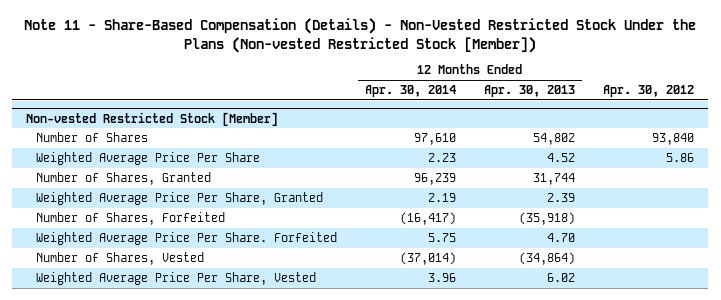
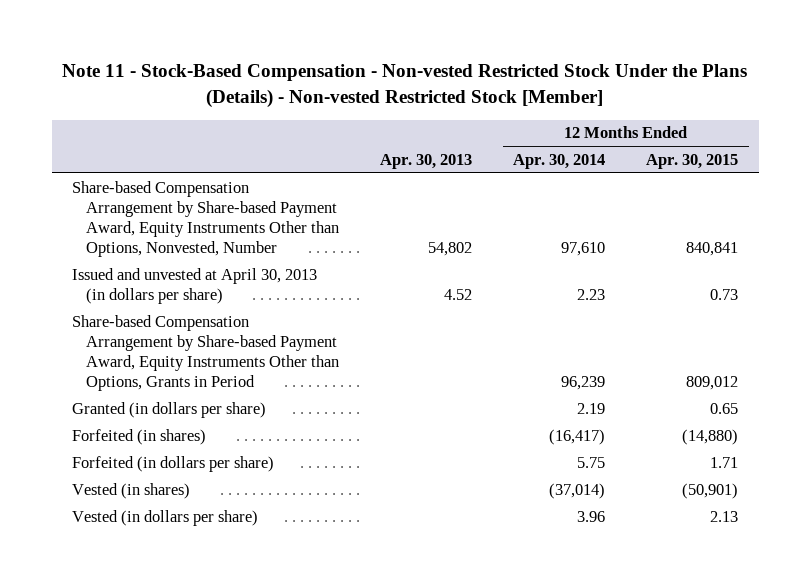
- Note 11 - Share-Based Compensation (Details) - Non-Vested Restricted Stock Under the Plans (Non-vested Restricted Stock [Member])
+ Note 11 - Stock-Based Compensation - Non-vested Restricted Stock Under the Plans (Details) - Non-vested Restricted Stock [Member]
- | 12 Months Ended Apr. 30, 2014 | 12 Months Ended Apr. 30, 2013 | Apr. 30, 2012
+ | Apr. 30, 2013 | 12 Months Ended Apr. 30, 2014 | 12 Months Ended Apr. 30, 2015
- Non-vested Restricted Stock [Member]
- Number of Shares | 97,610 | 54,802 | 93,840
- Weighted Average Price Per Share | 2.23 | 4.52 | 5.86
- Number of Shares, Granted | 96,239 | 31,744 |
- Weighted Average Price Per Share, Granted | 2.19 | 2.39 |
- Number of Shares, Forfeited | (16,417) | (35,918) |
- Weighted Average Price Per Share. Forfeited | 5.75 | 4.70 |
- Number of Shares, Vested | (37,014) | (34,864) |
- Weighted Average Price Per Share, Vested | 3.96 | 6.02 |
+ Share-based Compensation Arrangement by Share-based Payment Award, Equity Instruments Other than Options, Nonvested, Number | 54,802 | 97,610 | 840,841
+ Issued and unvested at April 30, 2013 (in dollars per share) | 4.52 | 2.23 | 0.73
+ Share-based Compensation Arrangement by Share-based Payment Award, Equity Instruments Other than Options, Grants in Period | | 96,239 | 809,012
+ Granted (in dollars per share) | | 2.19 | 0.65
+ Forfeited (in shares) | | (16,417) | (14,880)
+ Forfeited (in dollars per share) | | 5.75 | 1.71
+ Vested (in shares) | | (37,014) | (50,901)
+ Vested (in dollars per share) | | 3.96 | 2.13

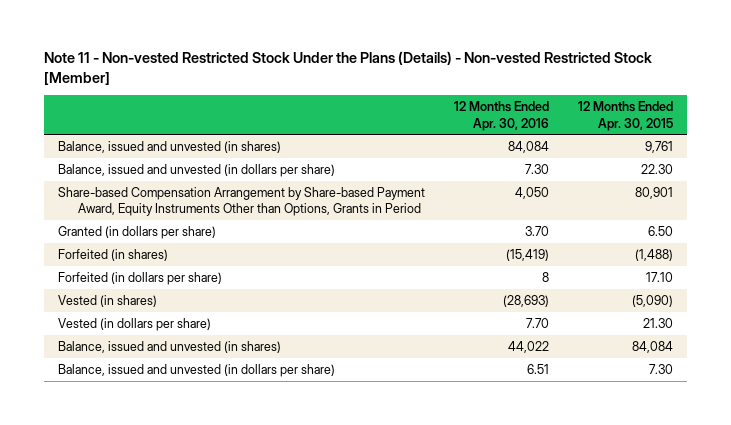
- Note 11 - Stock-Based Compensation - Non-vested Restricted Stock Under the Plans (Details) - Non-vested Restricted Stock [Member]
+ Note 11 - Non-vested Restricted Stock Under the Plans (Details) - Non-vested Restricted Stock [Member]
- | Apr. 30, 2013 | 12 Months Ended Apr. 30, 2014 | 12 Months Ended Apr. 30, 2015
+ | 12 Months Ended Apr. 30, 2016 | 12 Months Ended Apr. 30, 2015
- Share-based Compensation Arrangement by Share-based Payment Award, Equity Instruments Other than Options, Nonvested, Number | 54,802 | 97,610 | 840,841
- Issued and unvested at April 30, 2013 (in dollars per share) | 4.52 | 2.23 | 0.73
- Share-based Compensation Arrangement by Share-based Payment Award, Equity Instruments Other than Options, Grants in Period | | 96,239 | 809,012
- Granted (in dollars per share) | | 2.19 | 0.65
- Forfeited (in shares) | | (16,417) | (14,880)
- Forfeited (in dollars per share) | | 5.75 | 1.71
- Vested (in shares) | | (37,014) | (50,901)
- Vested (in dollars per share) | | 3.96 | 2.13
+ Balance, issued and unvested (in shares) | 84,084 | 9,761
+ Balance, issued and unvested (in dollars per share) | 7.30 | 22.30
+ Share-based Compensation Arrangement by Share-based Payment Award, Equity Instruments Other than Options, Grants in Period | 4,050 | 80,901
+ Granted (in dollars per share) | 3.70 | 6.50
+ Forfeited (in shares) | (15,419) | (1,488)
+ Forfeited (in dollars per share) | 8 | 17.10
+ Vested (in shares) | (28,693) | (5,090)
+ Vested (in dollars per share) | 7.70 | 21.30
+ Balance, issued and unvested (in shares) | 44,022 | 84,084
+ Balance, issued and unvested (in dollars per share) | 6.51 | 7.30

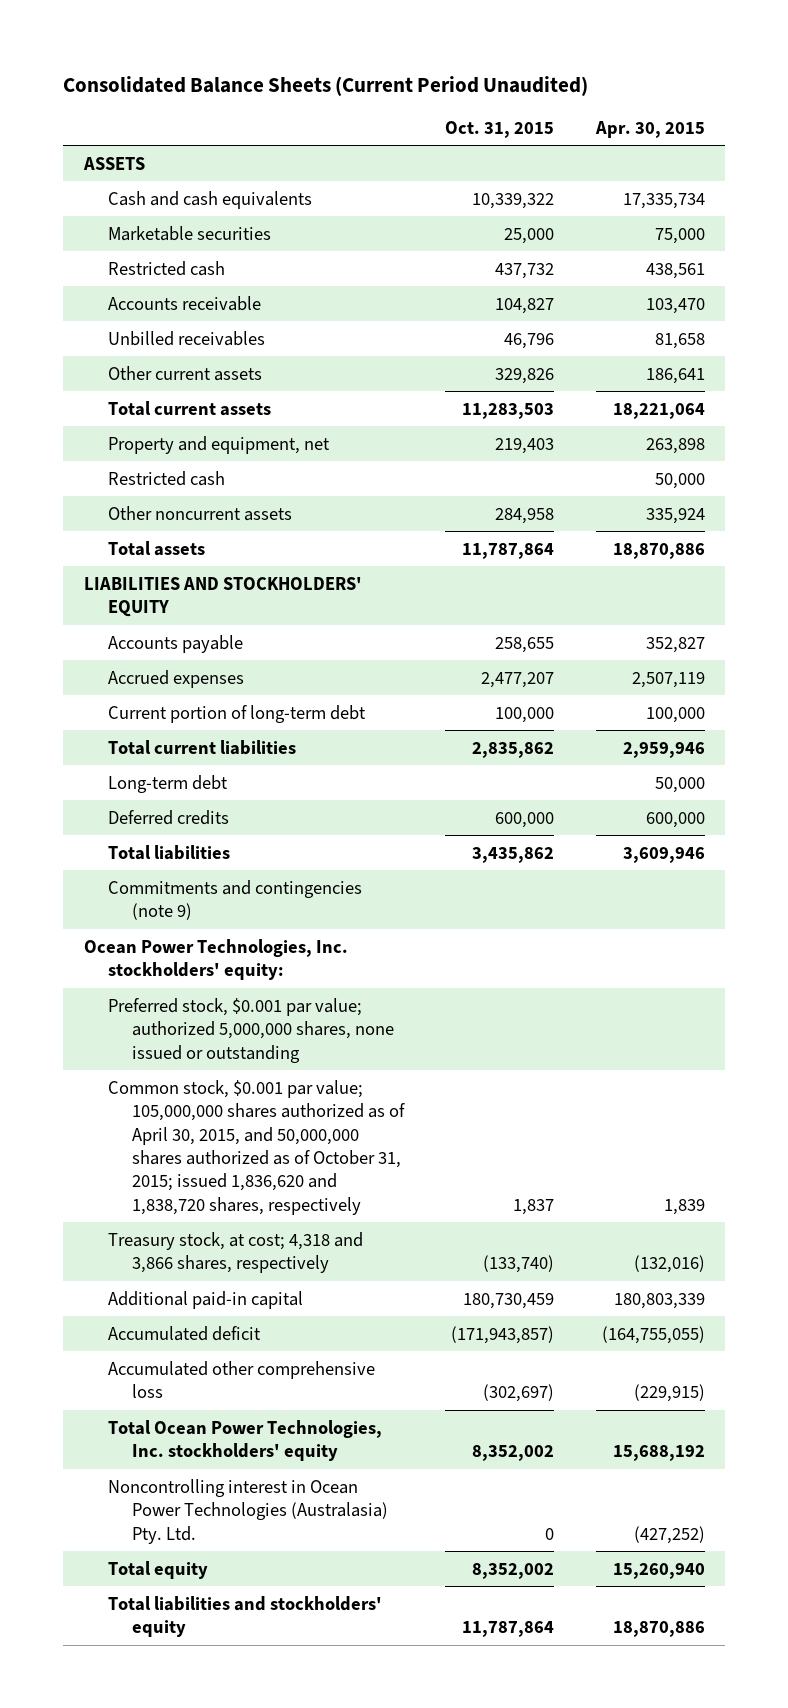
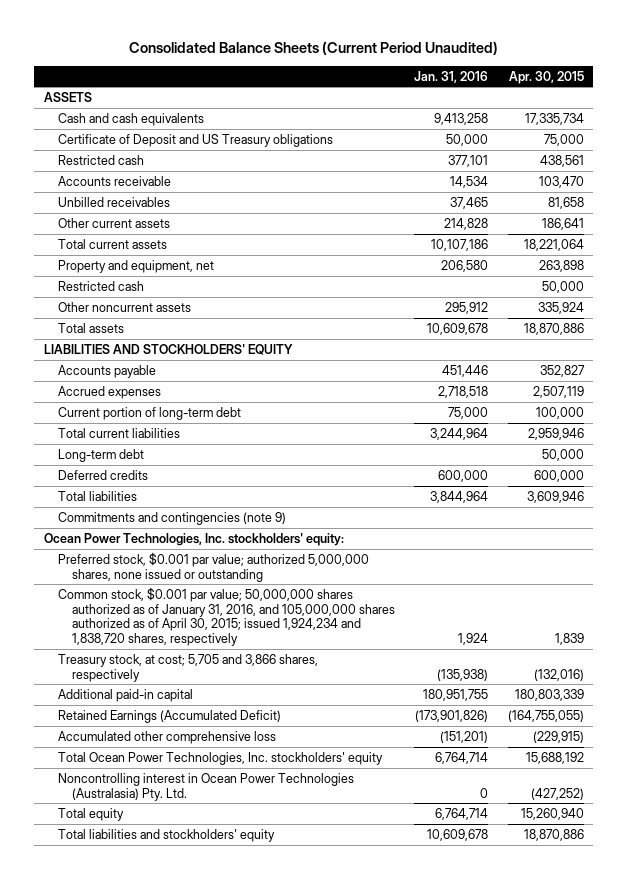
- | Oct. 31, 2015 | Apr. 30, 2015
+ | Jan. 31, 2016 | Apr. 30, 2015
- Marketable securities | 25,000 | 75,000
+ Certificate of Deposit and US Treasury obligations | 50,000 | 75,000
- Common stock, $0.001 par value; 105,000,000 shares authorized as of April 30, 2015, and 50,000,000 shares authorized as of October 31, 2015; issued 1,836,620 and 1,838,720 shares, respectively | 1,837 | 1,839
- Treasury stock, at cost; 4,318 and 3,866 shares, respectively | (133,740) | (132,016)
+ Common stock, $0.001 par value; 50,000,000 shares authorized as of January 31, 2016, and 105,000,000 shares authorized as of April 30, 2015; issued 1,924,234 and 1,838,720 shares, respectively | 1,924 | 1,839
+ Treasury stock, at cost; 5,705 and 3,866 shares, respectively | (135,938) | (132,016)
- Accumulated deficit | (171,943,857) | (164,755,055)
+ Retained Earnings (Accumulated Deficit) | (173,901,826) | (164,755,055)

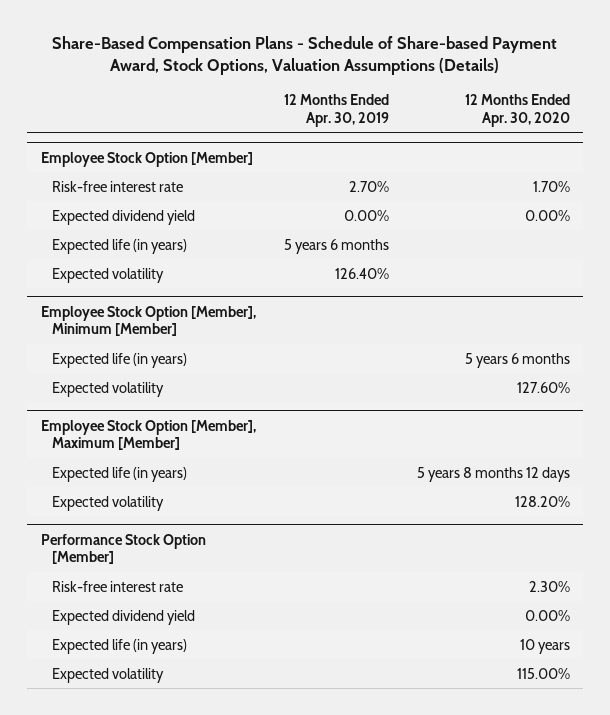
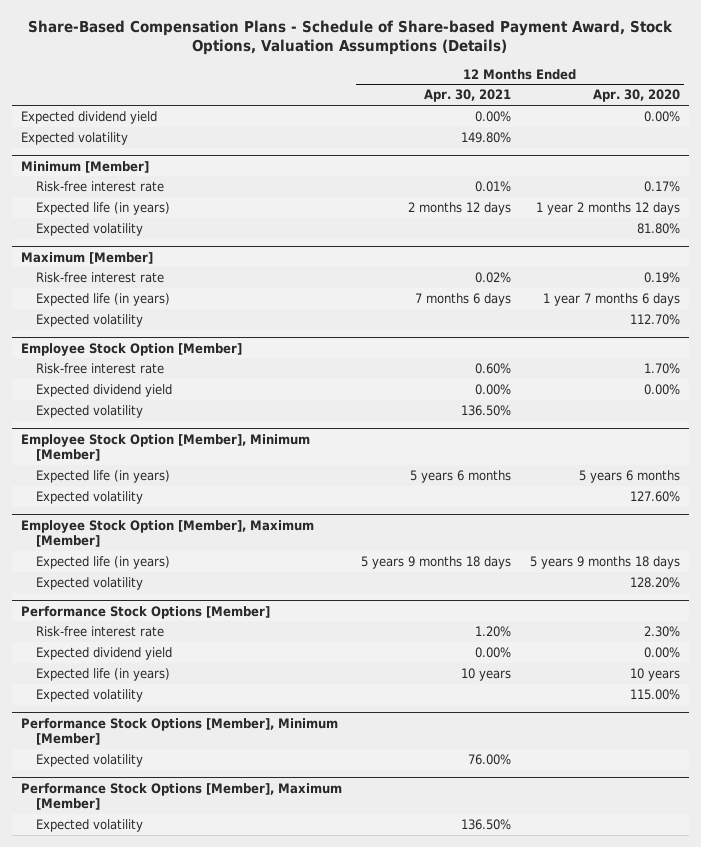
- | 12 Months Ended Apr. 30, 2019 | 12 Months Ended Apr. 30, 2020
+ | 12 Months Ended Apr. 30, 2021 | 12 Months Ended Apr. 30, 2020
+ Expected dividend yield | 0.00% | 0.00%
+ Expected volatility | 149.80% |
+ Minimum [Member]
+ Risk-free interest rate | 0.01% | 0.17%
+ Expected life (in years) | 2 months 12 days | 1 year 2 months 12 days
+ Expected volatility | | 81.80%
+ Maximum [Member]
+ Risk-free interest rate | 0.02% | 0.19%
+ Expected life (in years) | 7 months 6 days | 1 year 7 months 6 days
+ Expected volatility | | 112.70%
@ Employee Stock Option [Member]
- Expected life (in years) | 5 years 6 months |
@ Employee Stock Option [Member], Maximum [Member]
- Expected life (in years) | | 5 years 8 months 12 days
+ Expected life (in years) | 5 years 9 months 18 days | 5 years 9 months 18 days
- Performance Stock Option [Member]
+ Performance Stock Options [Member]
+ Performance Stock Options [Member], Minimum [Member]
+ Expected volatility | 76.00% |
+ Performance Stock Options [Member], Maximum [Member]
+ Expected volatility | 136.50% |

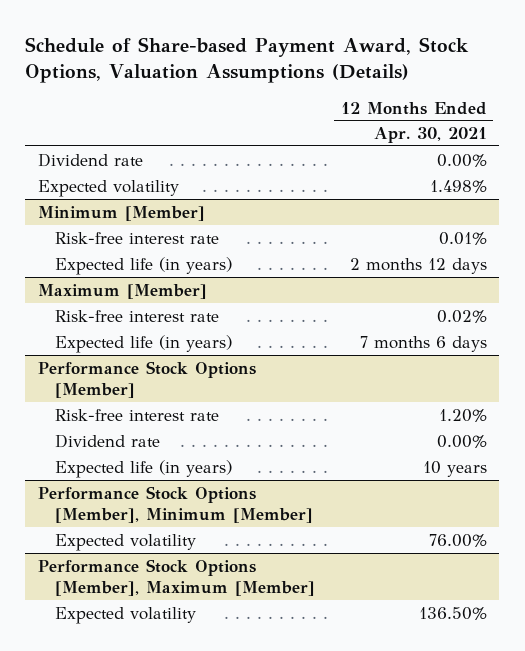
- Share-Based Compensation Plans - Schedule of Share-based Payment Award, Stock Options, Valuation Assumptions (Details)
+ Schedule of Share-based Payment Award, Stock Options, Valuation Assumptions (Details)
- | 12 Months Ended Apr. 30, 2021 | 12 Months Ended Apr. 30, 2020
+ | 12 Months Ended Apr. 30, 2021
- Expected dividend yield | 0.00% | 0.00%
- Expected volatility | 149.80% |
+ Dividend rate | 0.00%
+ Expected volatility | 1.498%
@ Minimum [Member]
- Expected volatility | | 81.80%
@ Maximum [Member]
- Expected volatility | | 112.70%
- Employee Stock Option [Member]
- Risk-free interest rate | 0.60% | 1.70%
- Expected dividend yield | 0.00% | 0.00%
- Expected volatility | 136.50% |
- Employee Stock Option [Member], Minimum [Member]
- Expected life (in years) | 5 years 6 months | 5 years 6 months
- Expected volatility | | 127.60%
- Employee Stock Option [Member], Maximum [Member]
- Expected life (in years) | 5 years 9 months 18 days | 5 years 9 months 18 days
- Expected volatility | | 128.20%
@ Performance Stock Options [Member]
- Expected dividend yield | 0.00% | 0.00%
+ Dividend rate | 0.00%
- Expected volatility | | 115.00%

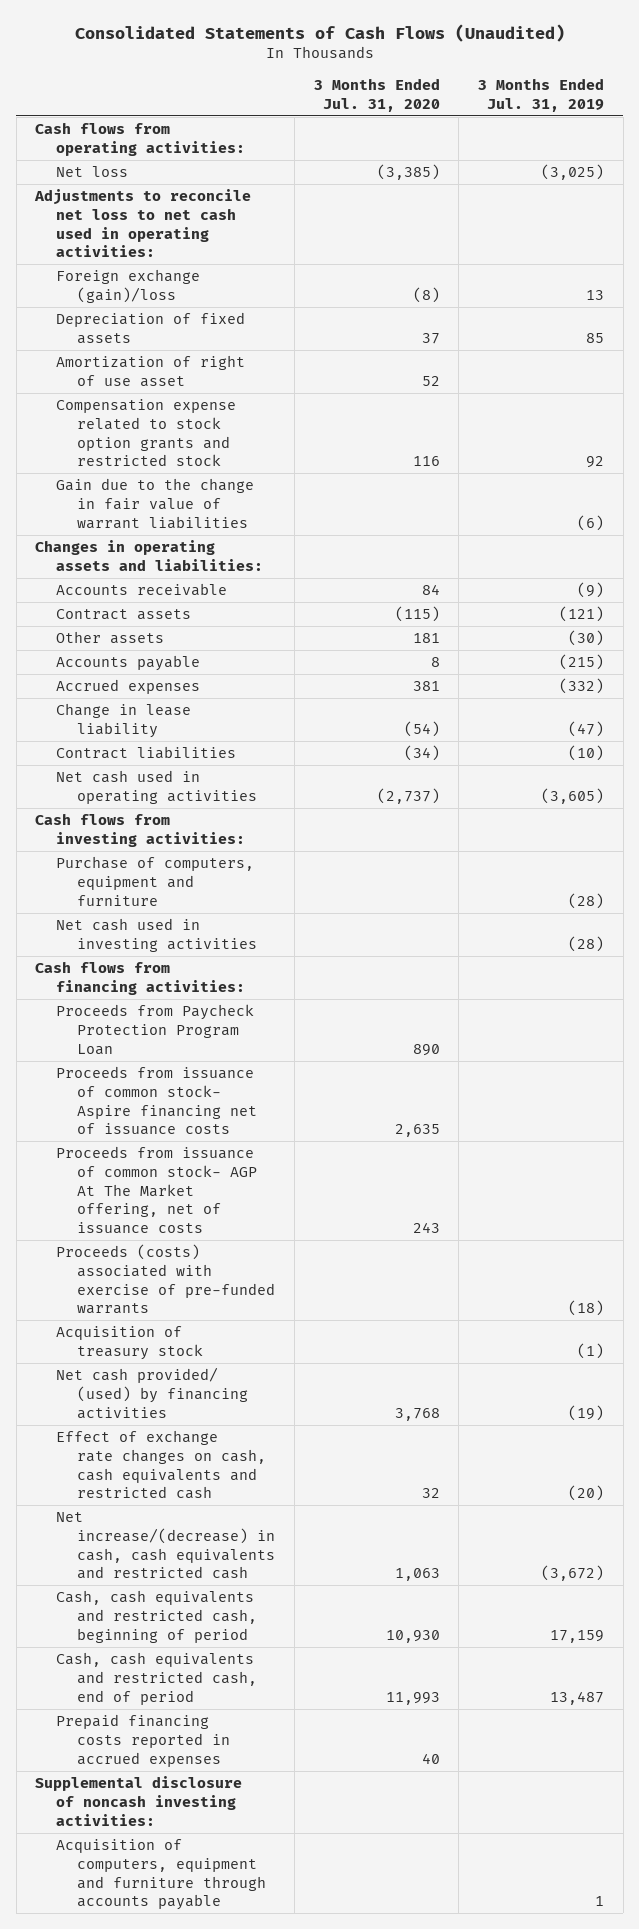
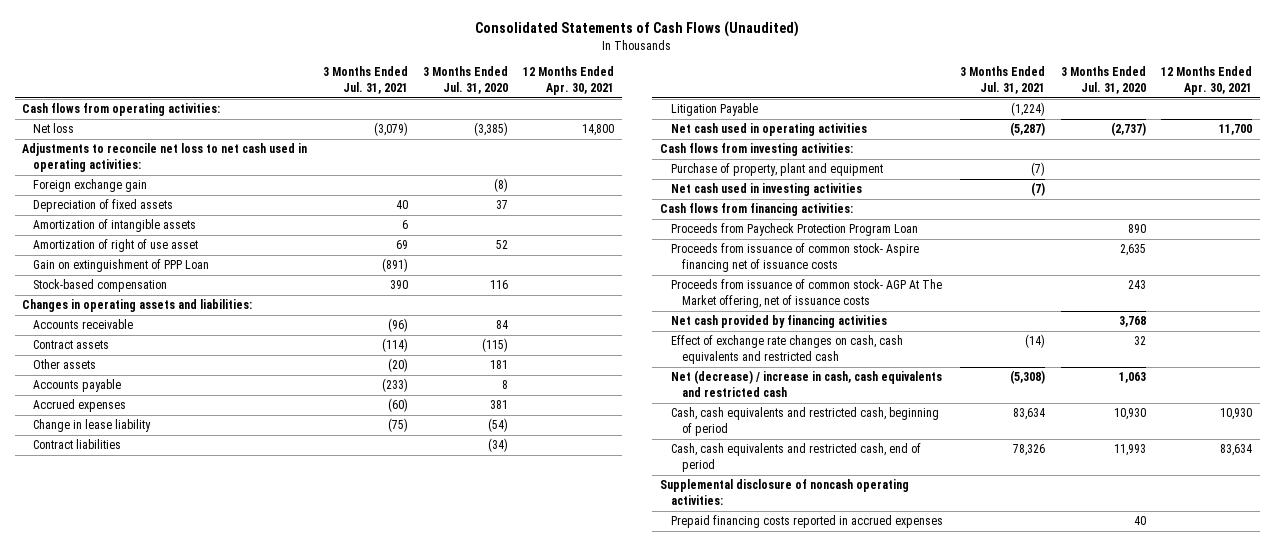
- | 3 Months Ended Jul. 31, 2020 | 3 Months Ended Jul. 31, 2019
+ | 3 Months Ended Jul. 31, 2021 | 3 Months Ended Jul. 31, 2020 | 12 Months Ended Apr. 30, 2021
- Foreign exchange (gain)/loss | (8) | 13
+ Foreign exchange gain | | (8) |
+ Amortization of intangible assets | 6 | |
- Compensation expense related to stock option grants and restricted stock | 116 | 92
- Gain due to the change in fair value of warrant liabilities | | (6)
+ Gain on extinguishment of PPP Loan | (891) | |
+ Stock-based compensation | 390 | 116 |
+ Litigation Payable | (1,224) | |
- Purchase of computers, equipment and furniture | | (28)
+ Purchase of property, plant and equipment | (7) | |
- Proceeds (costs) associated with exercise of pre-funded warrants | | (18)
- Acquisition of treasury stock | | (1)
- Net cash provided/ (used) by financing activities | 3,768 | (19)
+ Net cash provided by financing activities | | 3,768 |
- Net increase/(decrease) in cash, cash equivalents and restricted cash | 1,063 | (3,672)
+ Net (decrease) / increase in cash, cash equivalents and restricted cash | (5,308) | 1,063 |
+ Supplemental disclosure of noncash operating activities:
- Supplemental disclosure of noncash investing activities:
- Acquisition of computers, equipment and furniture through accounts payable | | 1

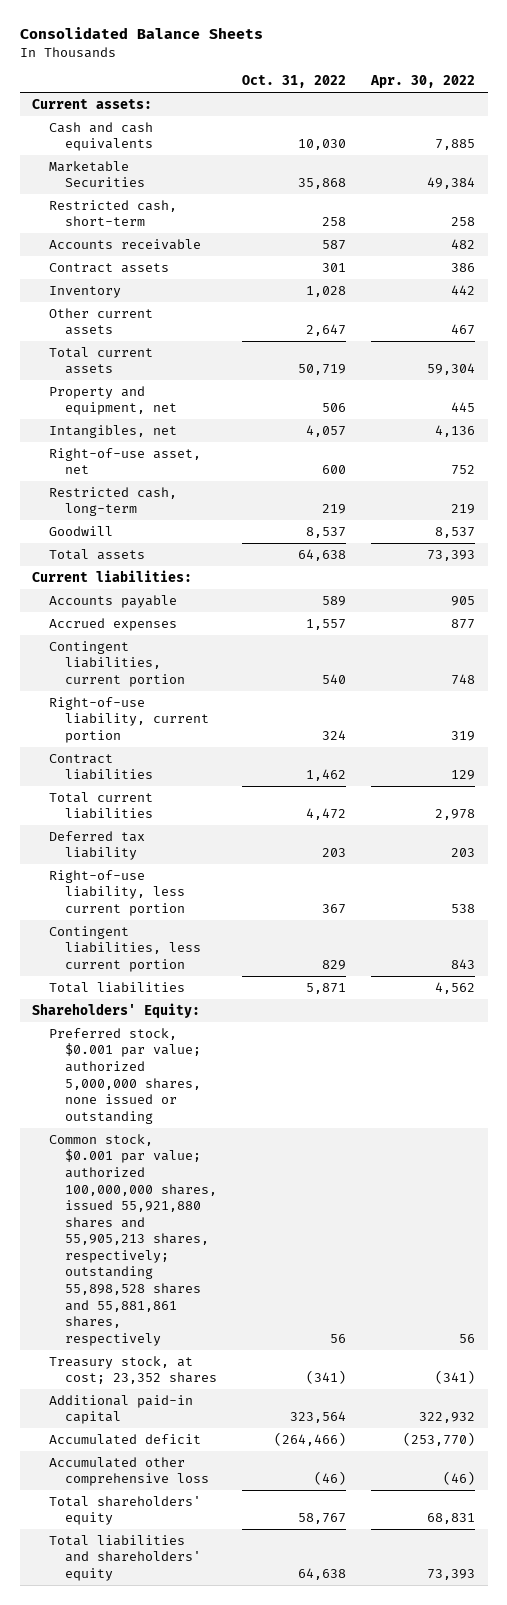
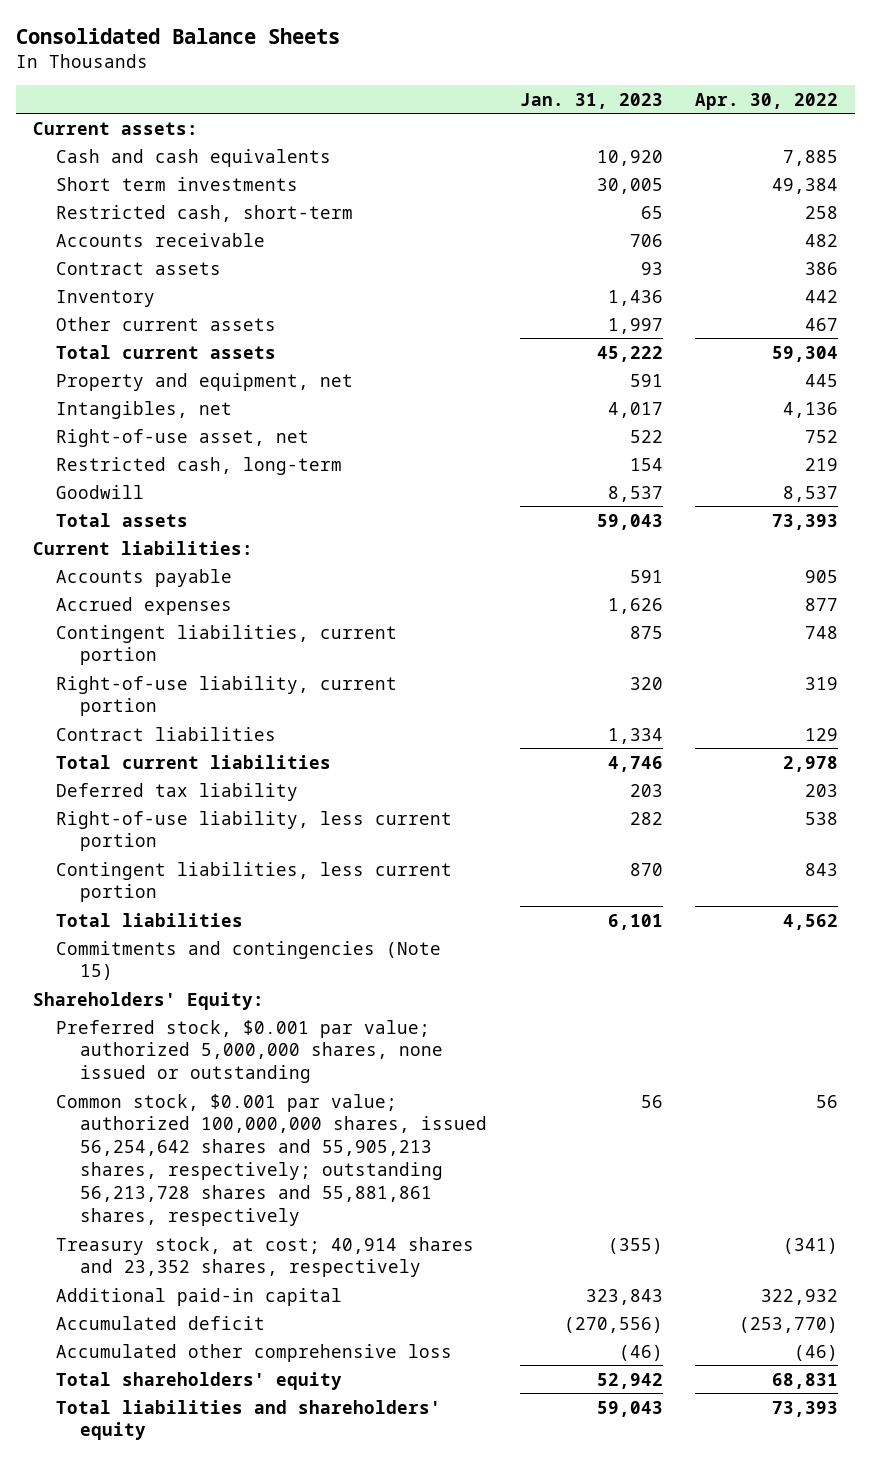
- | Oct. 31, 2022 | Apr. 30, 2022
+ | Jan. 31, 2023 | Apr. 30, 2022
- Marketable Securities | 35,868 | 49,384
+ Short term investments | 30,005 | 49,384
+ Commitments and contingencies (Note 15)
- Common stock, $0.001 par value; authorized 100,000,000 shares, issued 55,921,880 shares and 55,905,213 shares, respectively; outstanding 55,898,528 shares and 55,881,861 shares, respectively | 56 | 56
- Treasury stock, at cost; 23,352 shares | (341) | (341)
+ Common stock, $0.001 par value; authorized 100,000,000 shares, issued 56,254,642 shares and 55,905,213 shares, respectively; outstanding 56,213,728 shares and 55,881,861 shares, respectively | 56 | 56
+ Treasury stock, at cost; 40,914 shares and 23,352 shares, respectively | (355) | (341)

